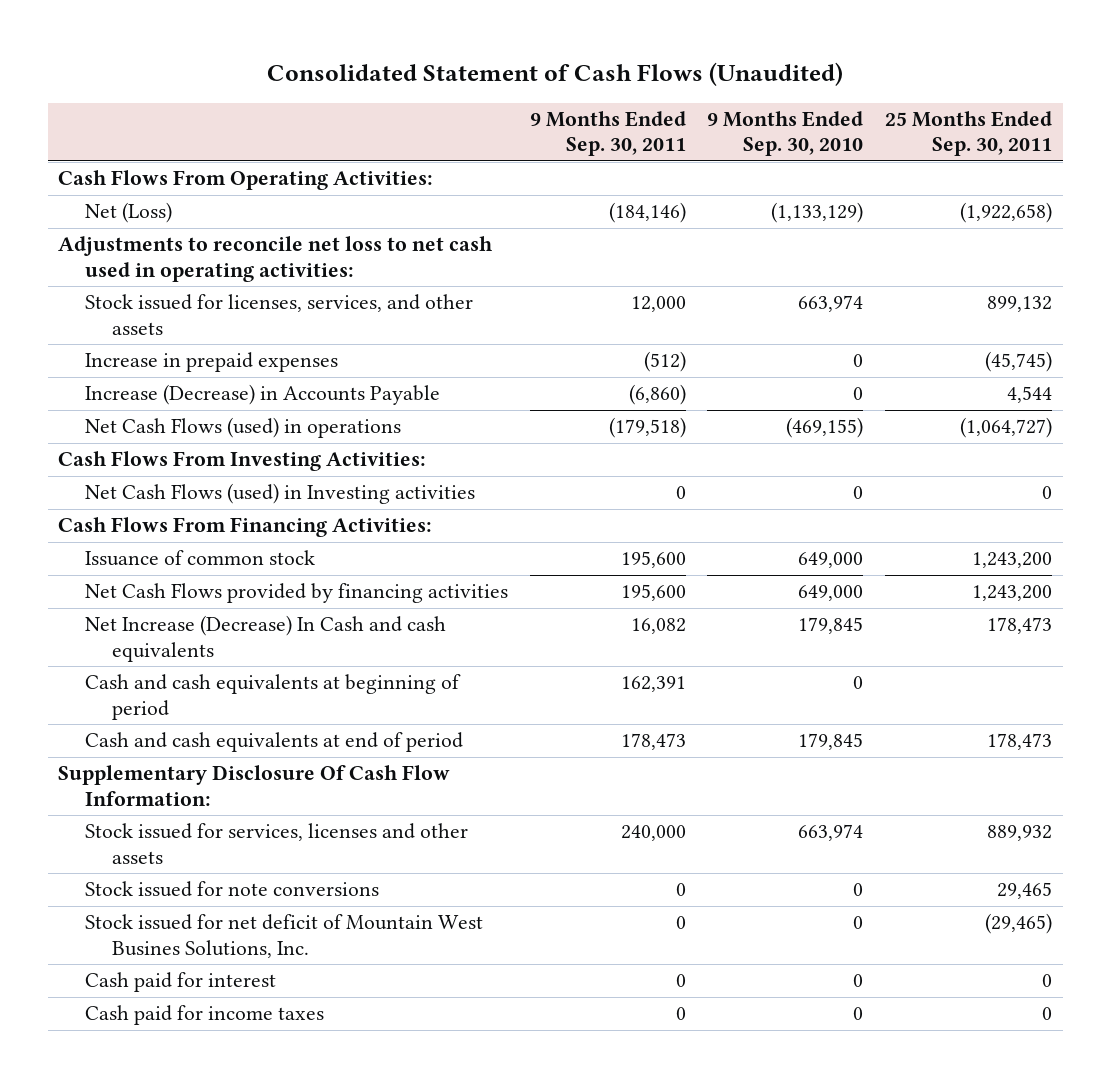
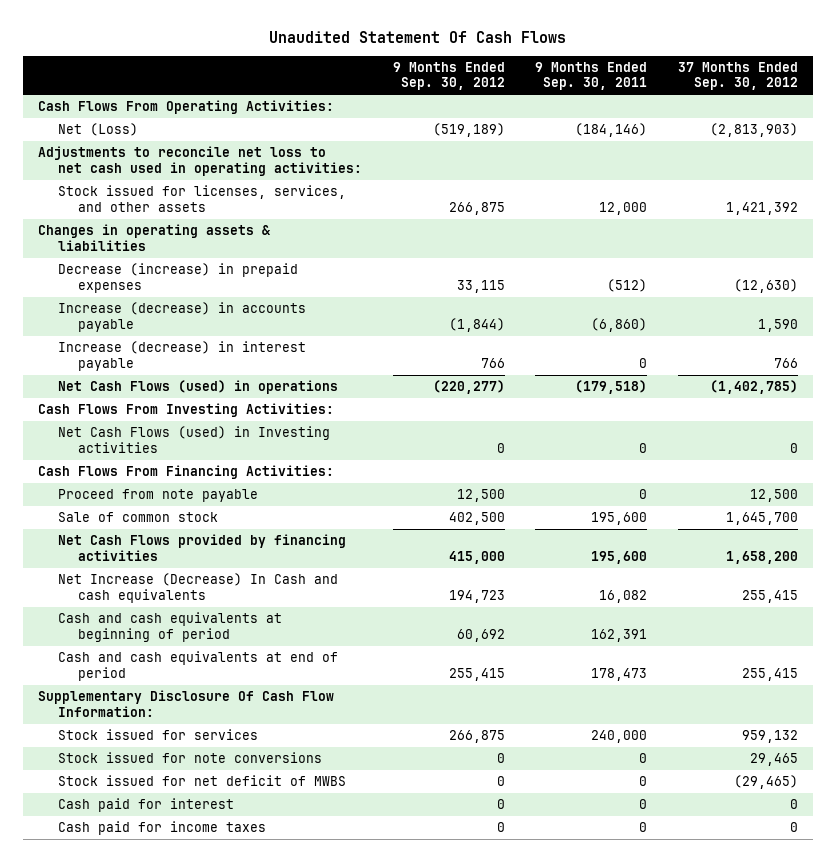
- Consolidated Statement of Cash Flows (Unaudited)
+ Unaudited Statement Of Cash Flows
- | 9 Months Ended Sep. 30, 2011 | 9 Months Ended Sep. 30, 2010 | 25 Months Ended Sep. 30, 2011
+ | 9 Months Ended Sep. 30, 2012 | 9 Months Ended Sep. 30, 2011 | 37 Months Ended Sep. 30, 2012
- Increase in prepaid expenses | (512) | 0 | (45,745)
- Increase (Decrease) in Accounts Payable | (6,860) | 0 | 4,544
+ Changes in operating assets & liabilities
+ Decrease (increase) in prepaid expenses | 33,115 | (512) | (12,630)
+ Increase (decrease) in accounts payable | (1,844) | (6,860) | 1,590
+ Increase (decrease) in interest payable | 766 | 0 | 766
- Issuance of common stock | 195,600 | 649,000 | 1,243,200
+ Proceed from note payable | 12,500 | 0 | 12,500
+ Sale of common stock | 402,500 | 195,600 | 1,645,700
- Stock issued for services, licenses and other assets | 240,000 | 663,974 | 889,932
+ Stock issued for services | 266,875 | 240,000 | 959,132
- Stock issued for net deficit of Mountain West Busines Solutions, Inc. | 0 | 0 | (29,465)
+ Stock issued for net deficit of MWBS | 0 | 0 | (29,465)

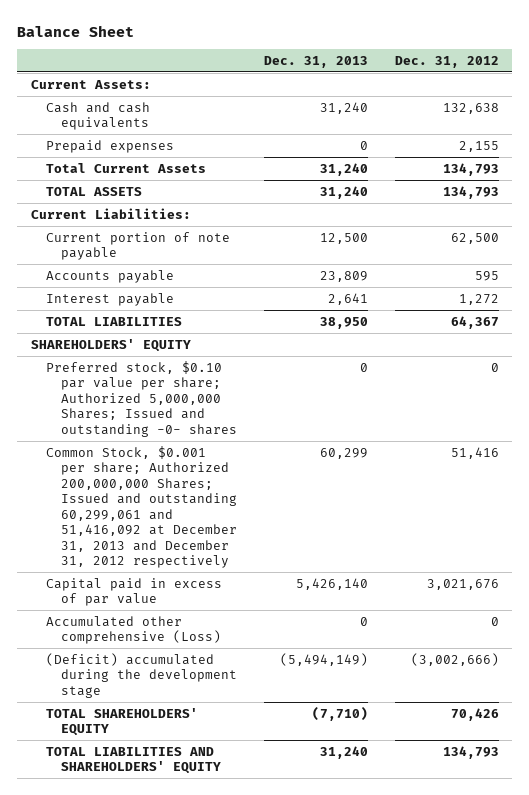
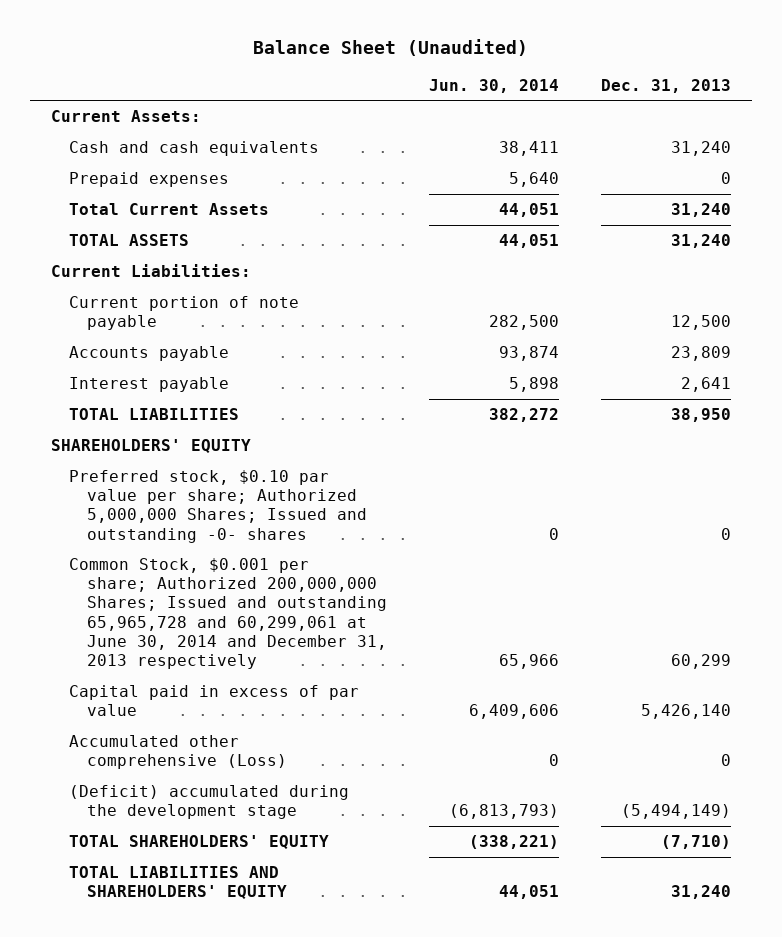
- Balance Sheet
+ Balance Sheet (Unaudited)
- | Dec. 31, 2013 | Dec. 31, 2012
+ | Jun. 30, 2014 | Dec. 31, 2013
- Common Stock, $0.001 per share; Authorized 200,000,000 Shares; Issued and outstanding 60,299,061 and 51,416,092 at December 31, 2013 and December 31, 2012 respectively | 60,299 | 51,416
+ Common Stock, $0.001 per share; Authorized 200,000,000 Shares; Issued and outstanding 65,965,728 and 60,299,061 at June 30, 2014 and December 31, 2013 respectively | 65,966 | 60,299

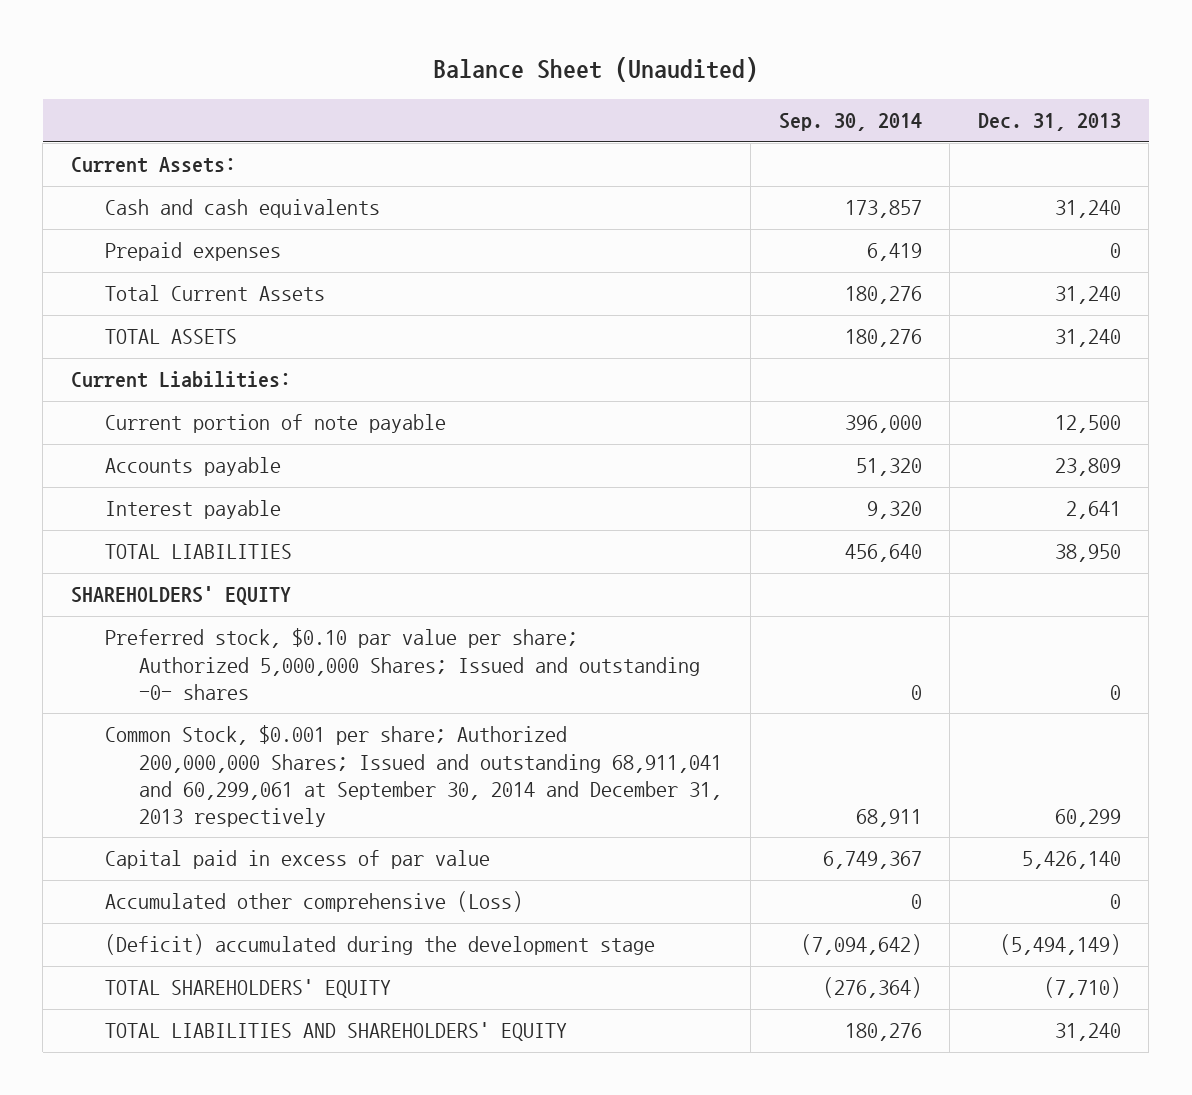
- | Jun. 30, 2014 | Dec. 31, 2013
+ | Sep. 30, 2014 | Dec. 31, 2013
- Common Stock, $0.001 per share; Authorized 200,000,000 Shares; Issued and outstanding 65,965,728 and 60,299,061 at June 30, 2014 and December 31, 2013 respectively | 65,966 | 60,299
+ Common Stock, $0.001 per share; Authorized 200,000,000 Shares; Issued and outstanding 68,911,041 and 60,299,061 at September 30, 2014 and December 31, 2013 respectively | 68,911 | 60,299

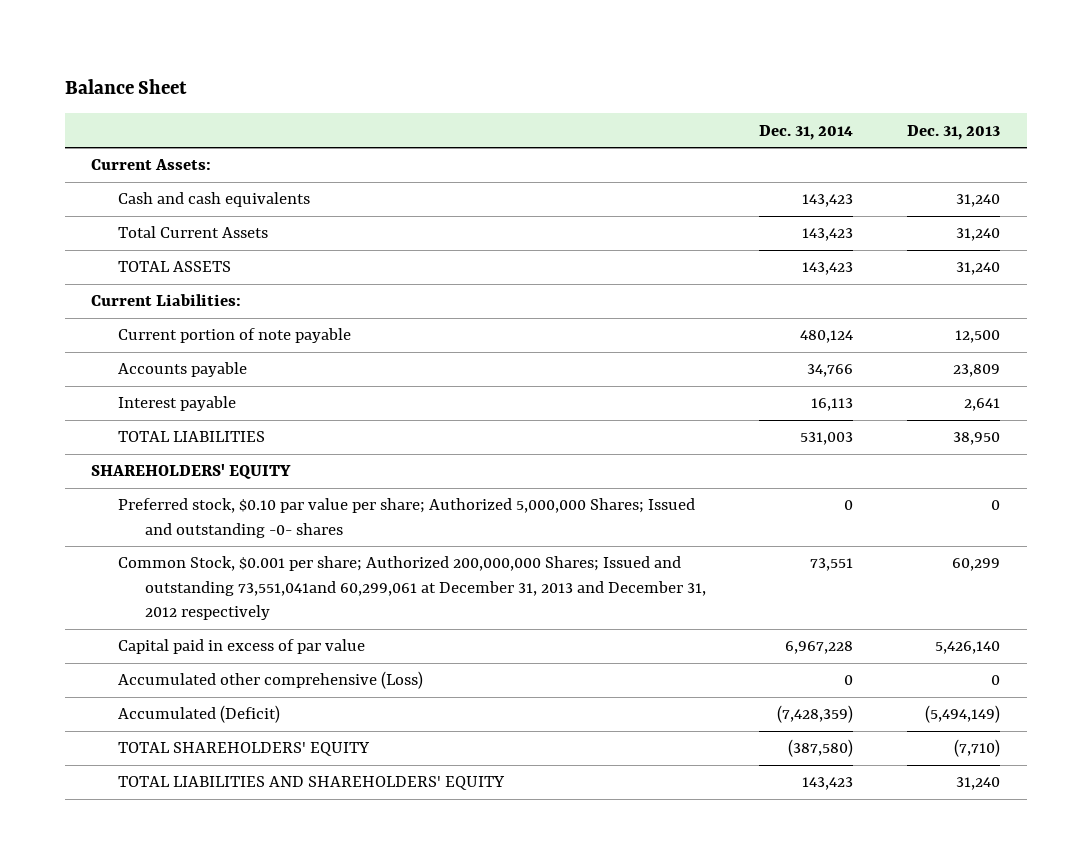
- Balance Sheet (Unaudited)
+ Balance Sheet
- | Sep. 30, 2014 | Dec. 31, 2013
+ | Dec. 31, 2014 | Dec. 31, 2013
- Prepaid expenses | 6,419 | 0
- Common Stock, $0.001 per share; Authorized 200,000,000 Shares; Issued and outstanding 68,911,041 and 60,299,061 at September 30, 2014 and December 31, 2013 respectively | 68,911 | 60,299
+ Common Stock, $0.001 per share; Authorized 200,000,000 Shares; Issued and outstanding 73,551,041and 60,299,061 at December 31, 2013 and December 31, 2012 respectively | 73,551 | 60,299
- (Deficit) accumulated during the development stage | (7,094,642) | (5,494,149)
+ Accumulated (Deficit) | (7,428,359) | (5,494,149)

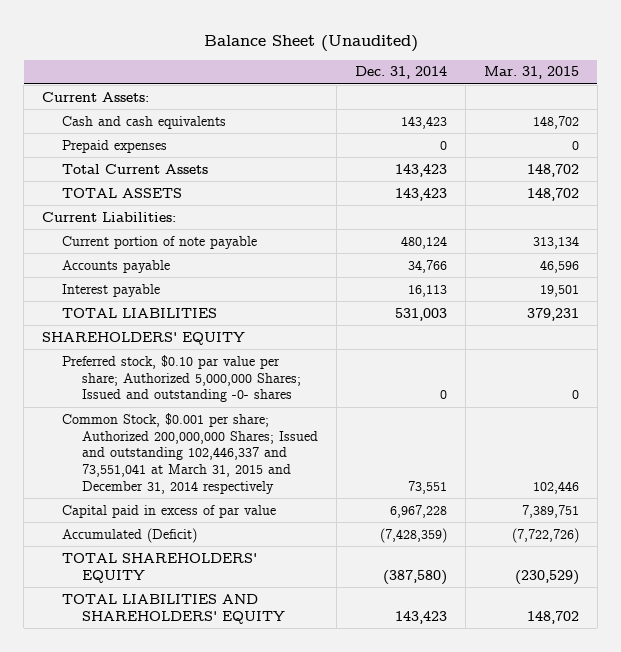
- Balance Sheet
+ Balance Sheet (Unaudited)
- | Dec. 31, 2014 | Dec. 31, 2013
+ | Dec. 31, 2014 | Mar. 31, 2015
+ Prepaid expenses | 0 | 0
- Common Stock, $0.001 per share; Authorized 200,000,000 Shares; Issued and outstanding 73,551,041and 60,299,061 at December 31, 2013 and December 31, 2012 respectively | 73,551 | 60,299
+ Common Stock, $0.001 per share; Authorized 200,000,000 Shares; Issued and outstanding 102,446,337 and 73,551,041 at March 31, 2015 and December 31, 2014 respectively | 73,551 | 102,446
- Accumulated other comprehensive (Loss) | 0 | 0

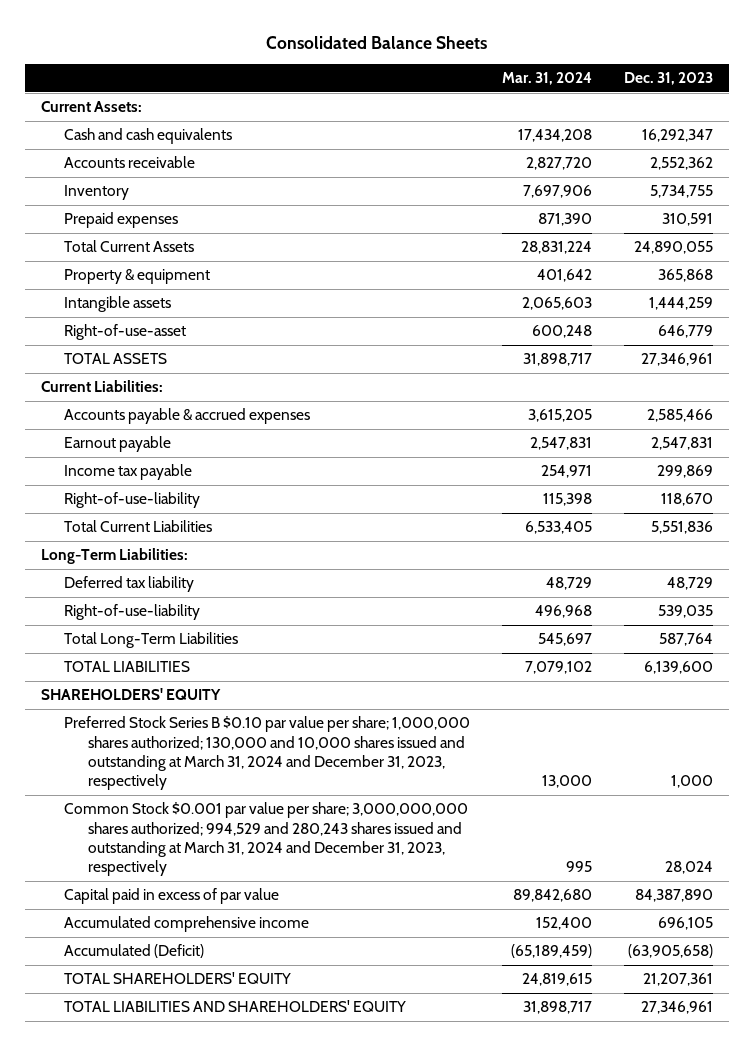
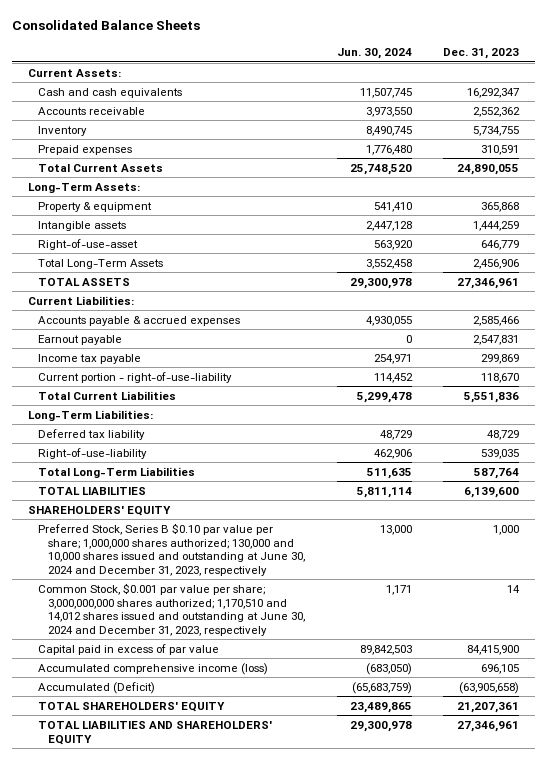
- | Mar. 31, 2024 | Dec. 31, 2023
+ | Jun. 30, 2024 | Dec. 31, 2023
+ Long-Term Assets:
+ Total Long-Term Assets | 3,552,458 | 2,456,906
- Right-of-use-liability | 115,398 | 118,670
+ Current portion - right-of-use-liability | 114,452 | 118,670
- Preferred Stock Series B $0.10 par value per share; 1,000,000 shares authorized; 130,000 and 10,000 shares issued and outstanding at March 31, 2024 and December 31, 2023, respectively | 13,000 | 1,000
- Common Stock $0.001 par value per share; 3,000,000,000 shares authorized; 994,529 and 280,243 shares issued and outstanding at March 31, 2024 and December 31, 2023, respectively | 995 | 28,024
- Capital paid in excess of par value | 89,842,680 | 84,387,890
- Accumulated comprehensive income | 152,400 | 696,105
+ Preferred Stock, Series B $0.10 par value per share; 1,000,000 shares authorized; 130,000 and 10,000 shares issued and outstanding at June 30, 2024 and December 31, 2023, respectively | 13,000 | 1,000
+ Common Stock, $0.001 par value per share; 3,000,000,000 shares authorized; 1,170,510 and 14,012 shares issued and outstanding at June 30, 2024 and December 31, 2023, respectively | 1,171 | 14
+ Capital paid in excess of par value | 89,842,503 | 84,415,900
+ Accumulated comprehensive income (loss) | (683,050) | 696,105

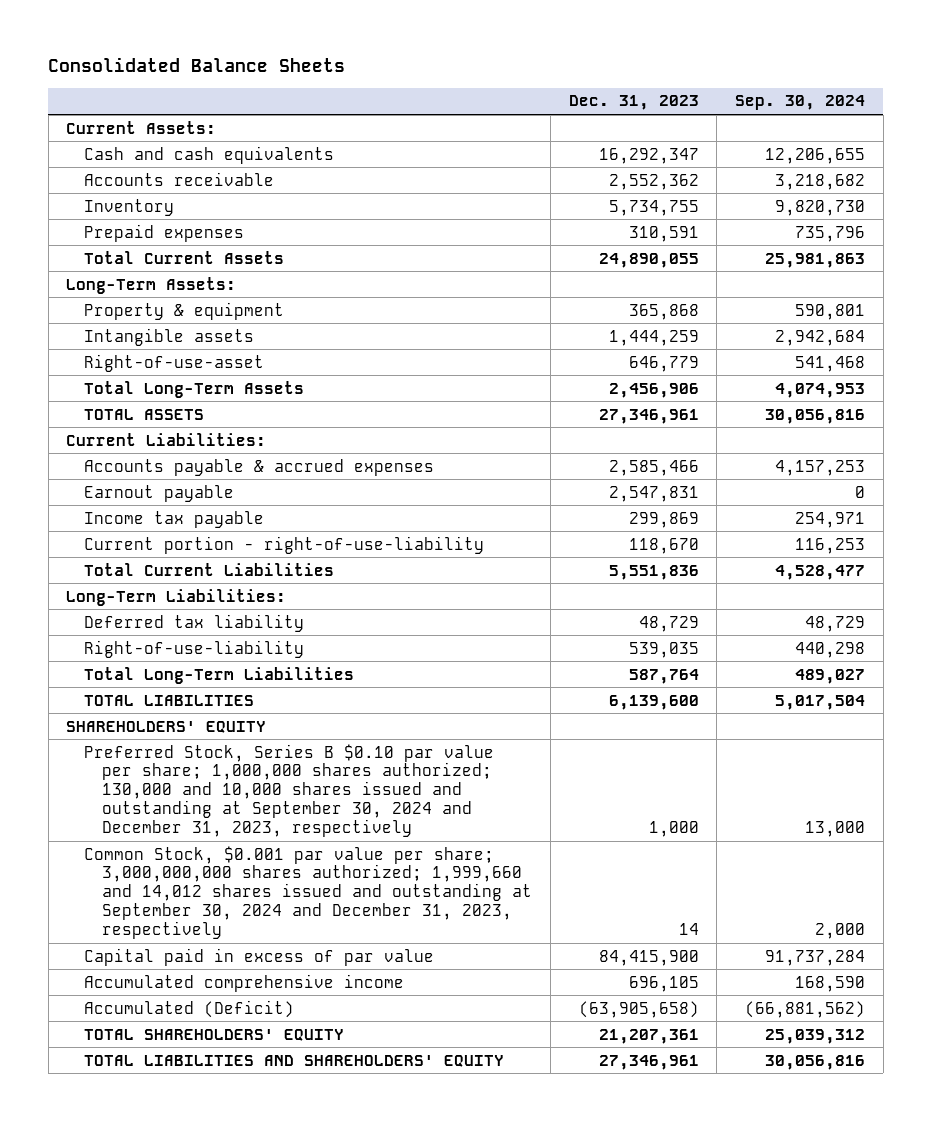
- | Jun. 30, 2024 | Dec. 31, 2023
+ | Dec. 31, 2023 | Sep. 30, 2024
- Preferred Stock, Series B $0.10 par value per share; 1,000,000 shares authorized; 130,000 and 10,000 shares issued and outstanding at June 30, 2024 and December 31, 2023, respectively | 13,000 | 1,000
- Common Stock, $0.001 par value per share; 3,000,000,000 shares authorized; 1,170,510 and 14,012 shares issued and outstanding at June 30, 2024 and December 31, 2023, respectively | 1,171 | 14
+ Preferred Stock, Series B $0.10 par value per share; 1,000,000 shares authorized; 130,000 and 10,000 shares issued and outstanding at September 30, 2024 and December 31, 2023, respectively | 1,000 | 13,000
+ Common Stock, $0.001 par value per share; 3,000,000,000 shares authorized; 1,999,660 and 14,012 shares issued and outstanding at September 30, 2024 and December 31, 2023, respectively | 14 | 2,000
- Accumulated comprehensive income (loss) | (683,050) | 696,105
+ Accumulated comprehensive income | 696,105 | 168,590

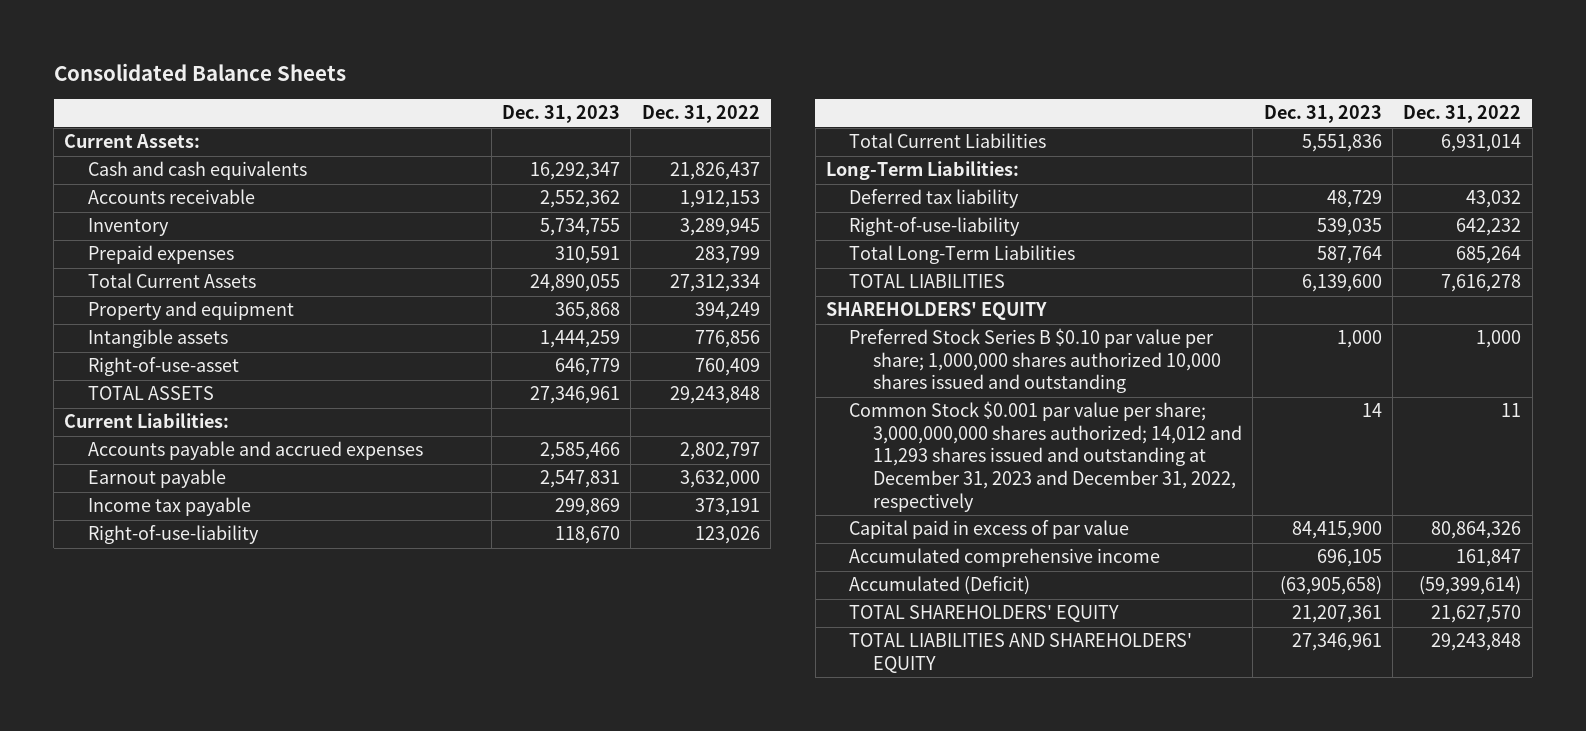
- | Dec. 31, 2023 | Sep. 30, 2024
+ | Dec. 31, 2023 | Dec. 31, 2022
- Long-Term Assets:
- Property & equipment | 365,868 | 590,801
+ Property and equipment | 365,868 | 394,249
- Total Long-Term Assets | 2,456,906 | 4,074,953
- Accounts payable & accrued expenses | 2,585,466 | 4,157,253
+ Accounts payable and accrued expenses | 2,585,466 | 2,802,797
- Current portion - right-of-use-liability | 118,670 | 116,253
+ Right-of-use-liability | 118,670 | 123,026
- Preferred Stock, Series B $0.10 par value per share; 1,000,000 shares authorized; 130,000 and 10,000 shares issued and outstanding at September 30, 2024 and December 31, 2023, respectively | 1,000 | 13,000
- Common Stock, $0.001 par value per share; 3,000,000,000 shares authorized; 1,999,660 and 14,012 shares issued and outstanding at September 30, 2024 and December 31, 2023, respectively | 14 | 2,000
+ Preferred Stock Series B $0.10 par value per share; 1,000,000 shares authorized 10,000 shares issued and outstanding | 1,000 | 1,000
+ Common Stock $0.001 par value per share; 3,000,000,000 shares authorized; 14,012 and 11,293 shares issued and outstanding at December 31, 2023 and December 31, 2022, respectively | 14 | 11

